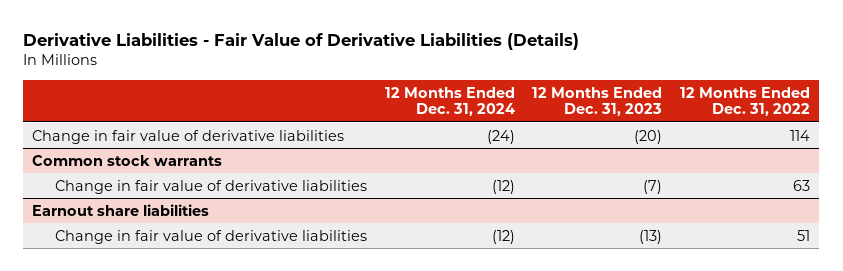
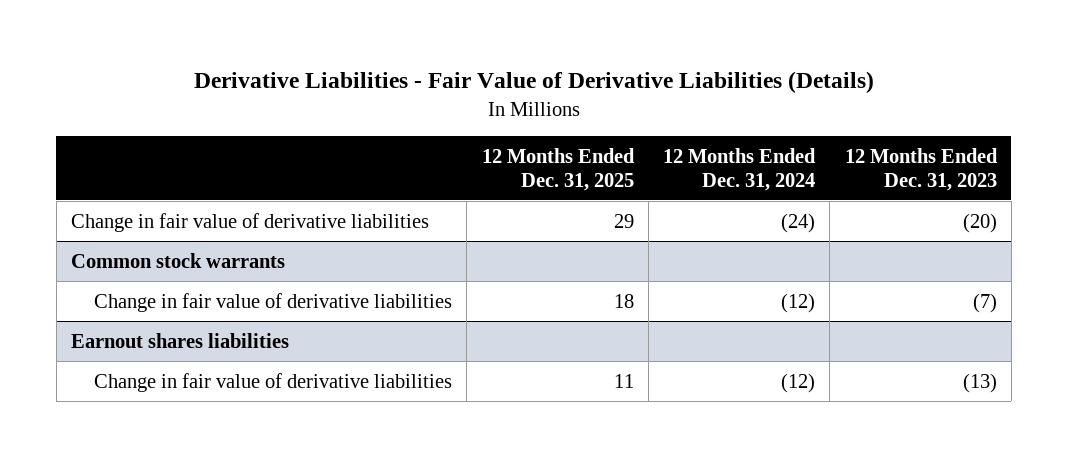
- | 12 Months Ended Dec. 31, 2024 | 12 Months Ended Dec. 31, 2023 | 12 Months Ended Dec. 31, 2022
+ | 12 Months Ended Dec. 31, 2025 | 12 Months Ended Dec. 31, 2024 | 12 Months Ended Dec. 31, 2023
- Earnout share liabilities
+ Earnout shares liabilities

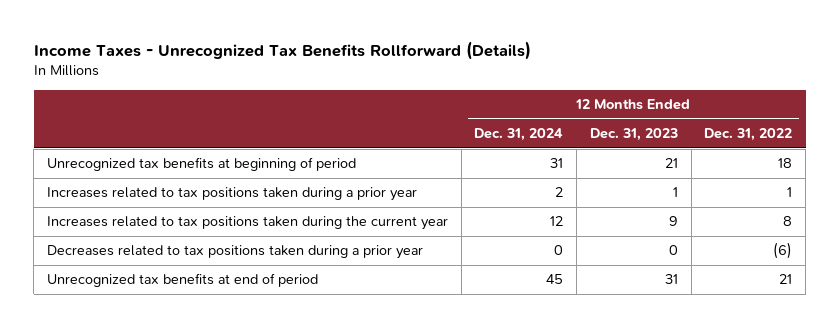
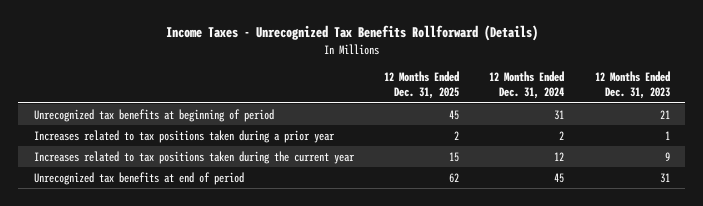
- | 12 Months Ended Dec. 31, 2024 | 12 Months Ended Dec. 31, 2023 | 12 Months Ended Dec. 31, 2022
+ | 12 Months Ended Dec. 31, 2025 | 12 Months Ended Dec. 31, 2024 | 12 Months Ended Dec. 31, 2023
- Decreases related to tax positions taken during a prior year | 0 | 0 | (6)

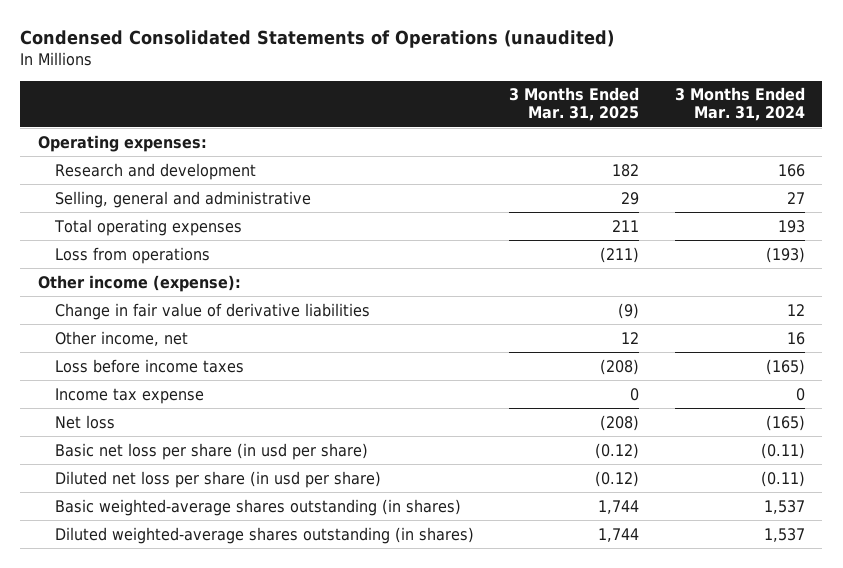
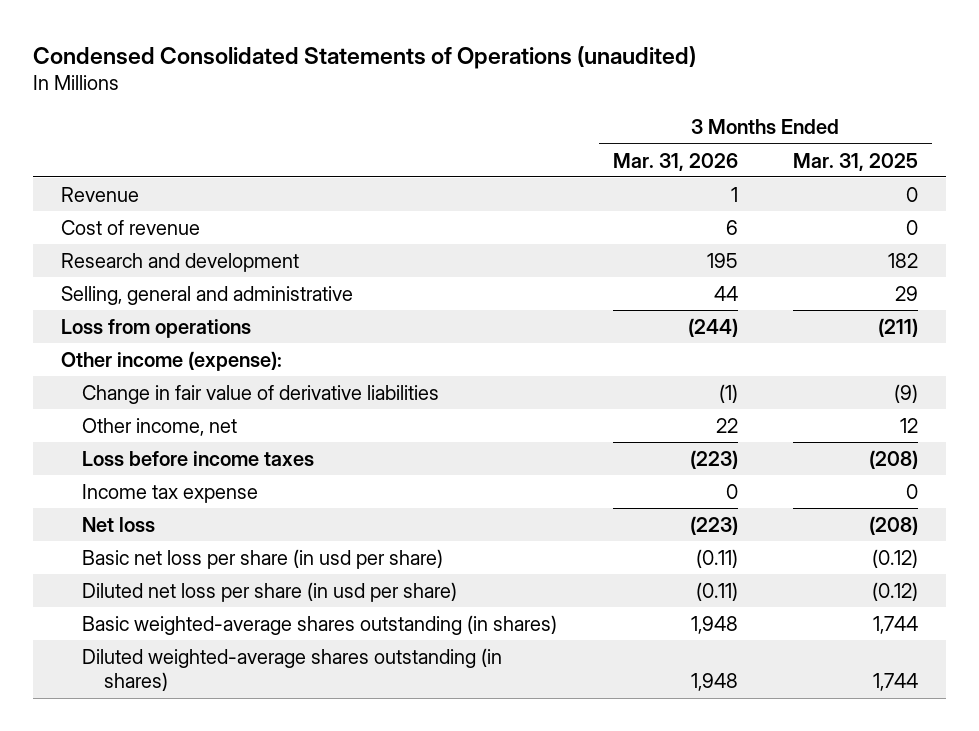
- | 3 Months Ended Mar. 31, 2025 | 3 Months Ended Mar. 31, 2024
+ | 3 Months Ended Mar. 31, 2026 | 3 Months Ended Mar. 31, 2025
- Operating expenses:
+ Revenue | 1 | 0
+ Cost of revenue | 6 | 0
- Total operating expenses | 211 | 193

